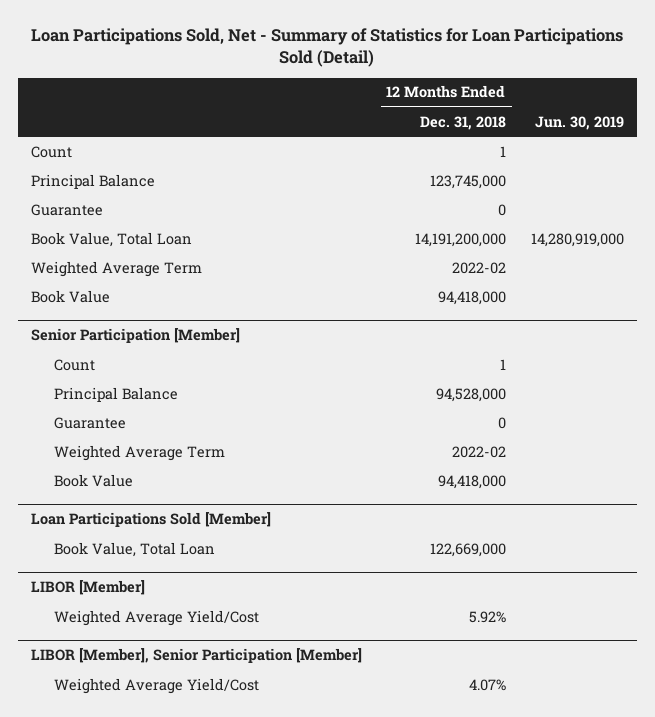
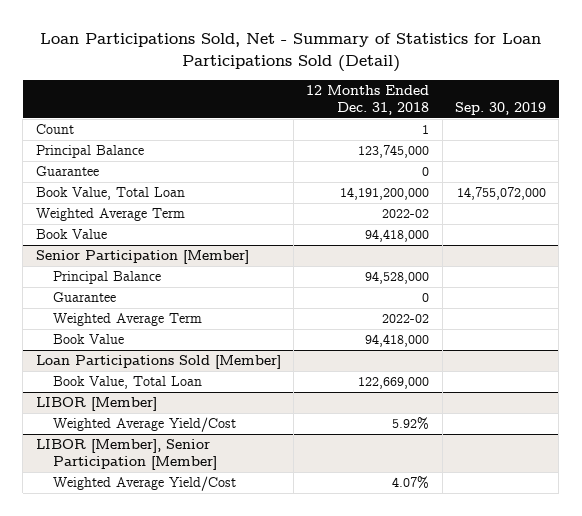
- | 12 Months Ended Dec. 31, 2018 | Jun. 30, 2019
+ | 12 Months Ended Dec. 31, 2018 | Sep. 30, 2019
@ Senior Participation [Member]
- Count | 1 |

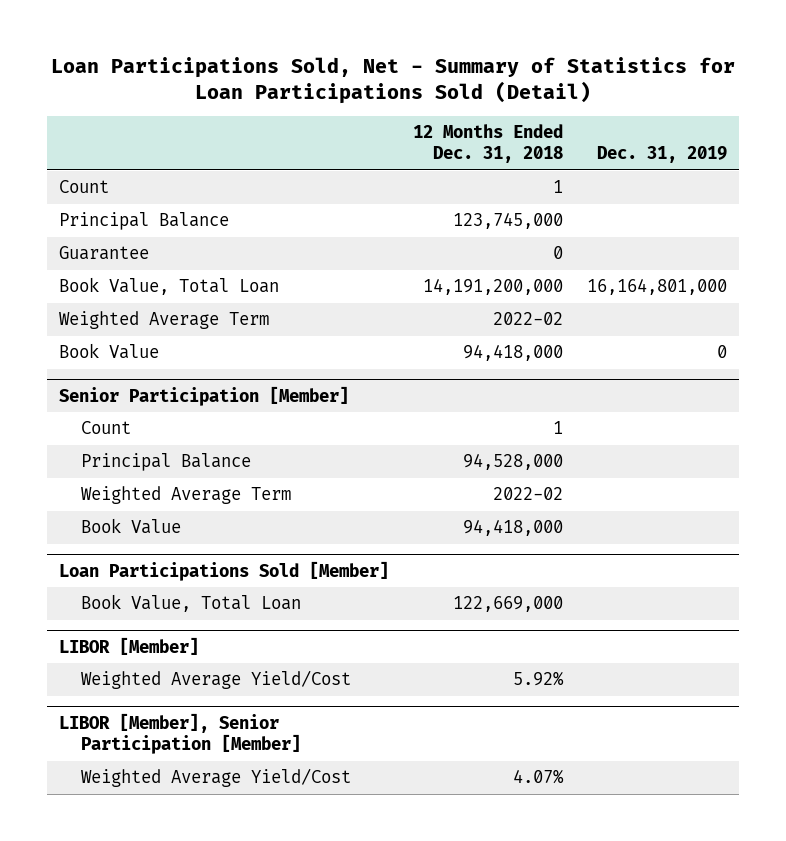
- | 12 Months Ended Dec. 31, 2018 | Sep. 30, 2019
+ | 12 Months Ended Dec. 31, 2018 | Dec. 31, 2019
@ Senior Participation [Member]
+ Count | 1 |
- Guarantee | 0 |

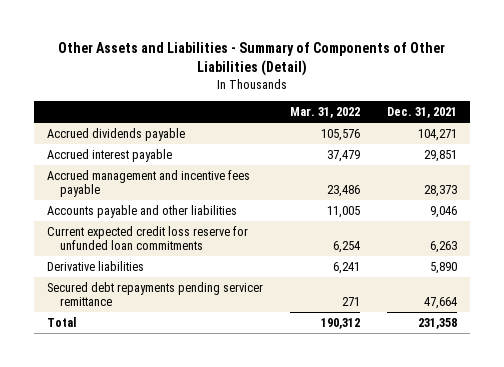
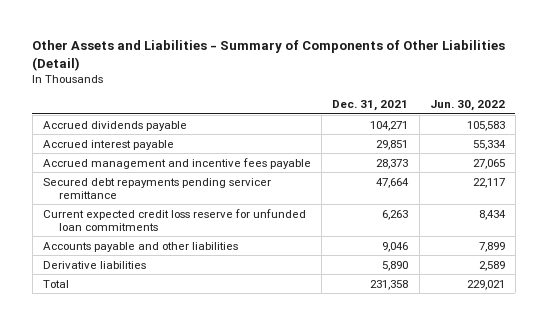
- | Mar. 31, 2022 | Dec. 31, 2021
+ | Dec. 31, 2021 | Jun. 30, 2022
moved up: Secured debt repayments pending servicer remittance | 47,664 | 22,117
moved down: Accounts payable and other liabilities | 9,046 | 7,899

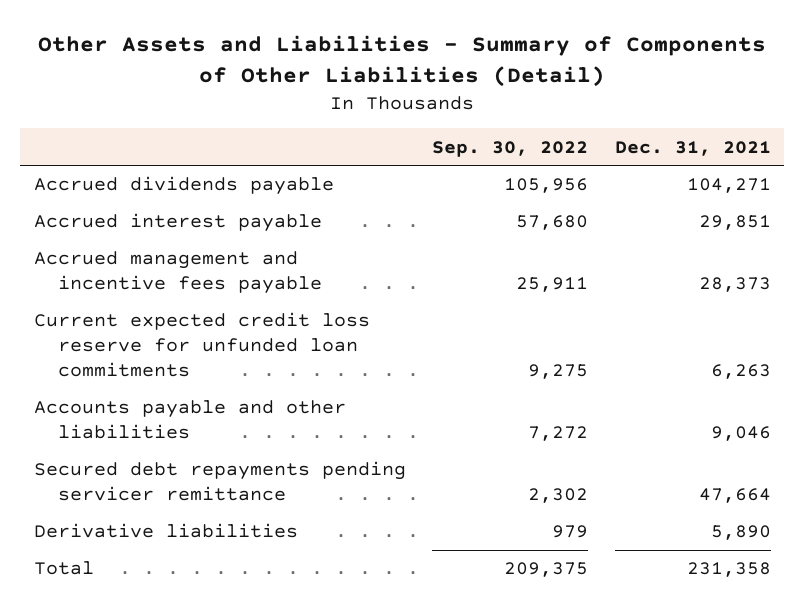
- | Dec. 31, 2021 | Jun. 30, 2022
+ | Sep. 30, 2022 | Dec. 31, 2021
moved down: Secured debt repayments pending servicer remittance | 2,302 | 47,664

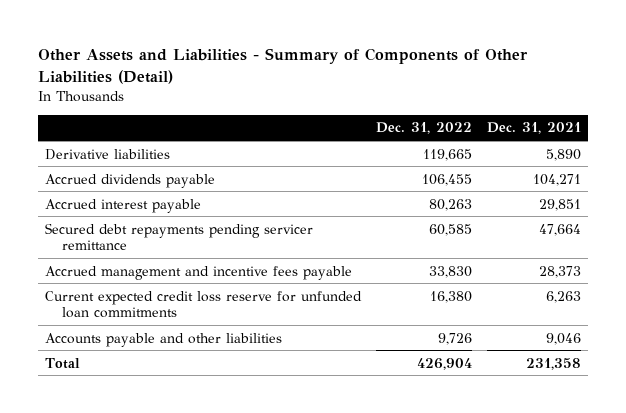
- | Sep. 30, 2022 | Dec. 31, 2021
+ | Dec. 31, 2022 | Dec. 31, 2021
moved up: Derivative liabilities | 119,665 | 5,890
moved up: Secured debt repayments pending servicer remittance | 60,585 | 47,664

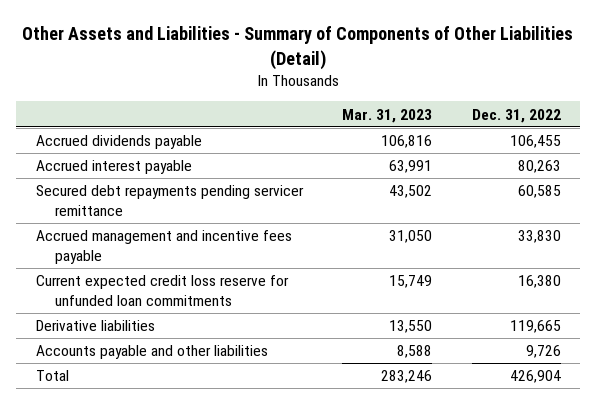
- | Dec. 31, 2022 | Dec. 31, 2021
+ | Mar. 31, 2023 | Dec. 31, 2022
moved down: Derivative liabilities | 13,550 | 119,665

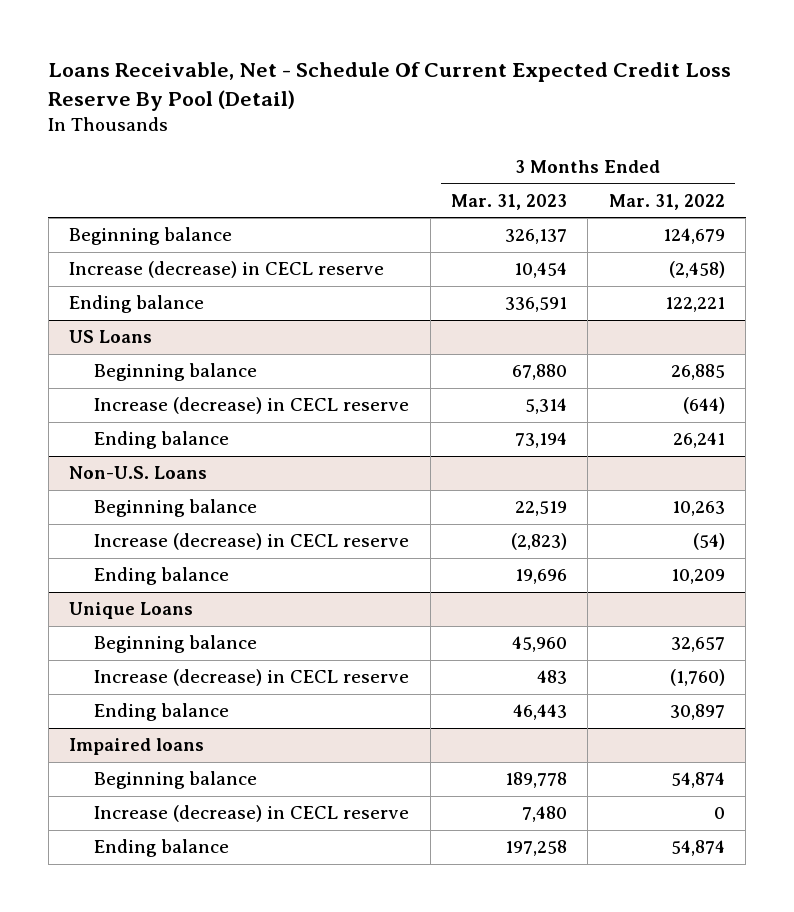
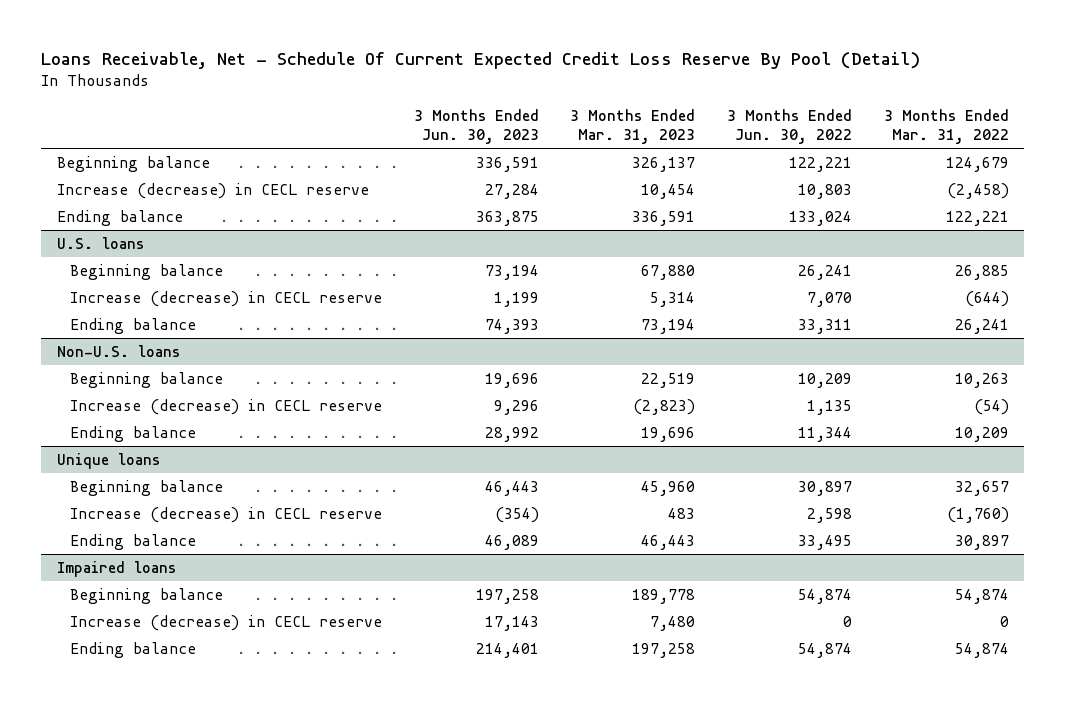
- | 3 Months Ended Mar. 31, 2023 | 3 Months Ended Mar. 31, 2022
+ | 3 Months Ended Jun. 30, 2023 | 3 Months Ended Mar. 31, 2023 | 3 Months Ended Jun. 30, 2022 | 3 Months Ended Mar. 31, 2022
- US Loans
+ U.S. loans
- Non-U.S. Loans
+ Non-U.S. loans
- Unique Loans
+ Unique loans

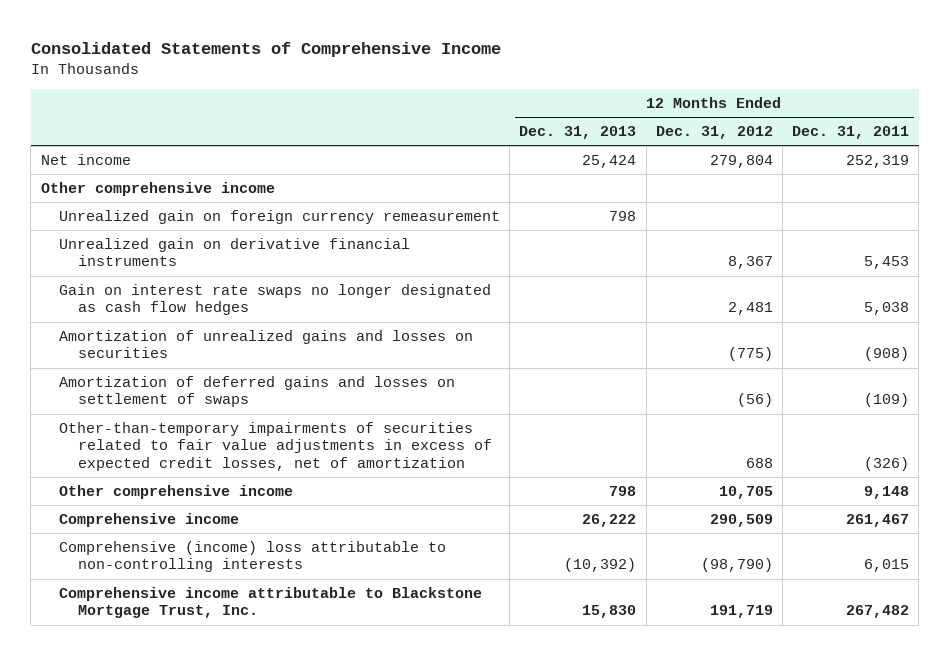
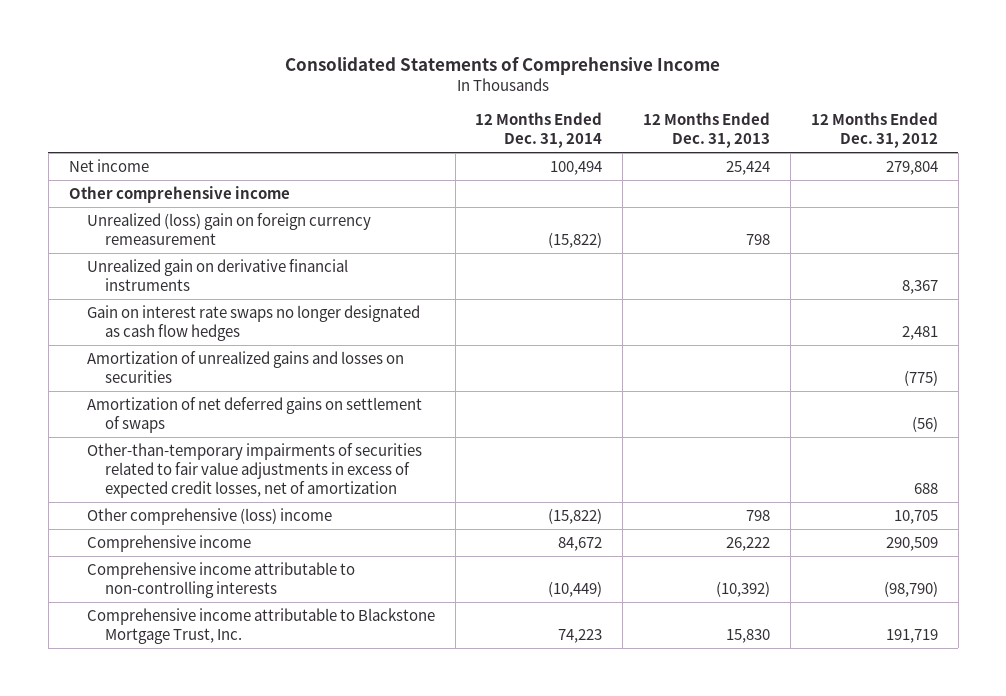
- | 12 Months Ended Dec. 31, 2013 | 12 Months Ended Dec. 31, 2012 | 12 Months Ended Dec. 31, 2011
+ | 12 Months Ended Dec. 31, 2014 | 12 Months Ended Dec. 31, 2013 | 12 Months Ended Dec. 31, 2012
- Unrealized gain on foreign currency remeasurement | 798 | |
+ Unrealized (loss) gain on foreign currency remeasurement | (15,822) | 798 |
- Amortization of deferred gains and losses on settlement of swaps | | (56) | (109)
+ Amortization of net deferred gains on settlement of swaps | | | (56)
- Other comprehensive income | 798 | 10,705 | 9,148
+ Other comprehensive (loss) income | (15,822) | 798 | 10,705
- Comprehensive (income) loss attributable to non-controlling interests | (10,392) | (98,790) | 6,015
+ Comprehensive income attributable to non-controlling interests | (10,449) | (10,392) | (98,790)

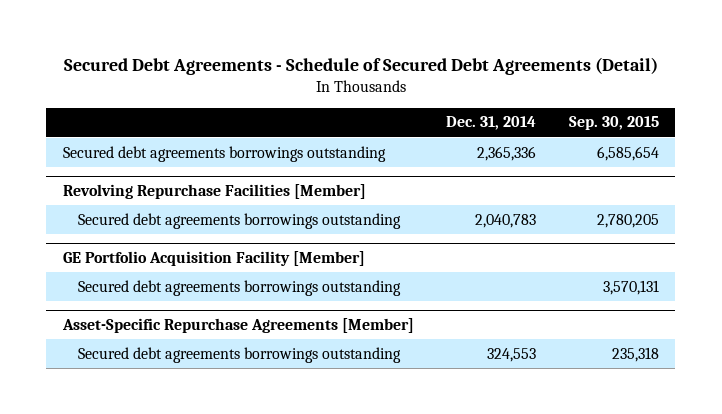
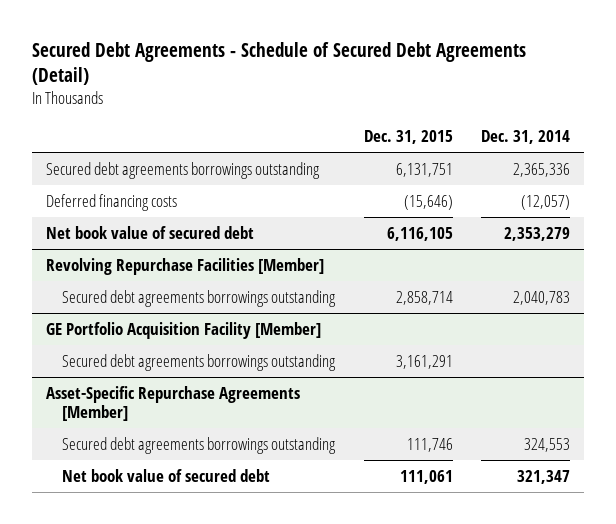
- | Dec. 31, 2014 | Sep. 30, 2015
+ | Dec. 31, 2015 | Dec. 31, 2014
+ Deferred financing costs | (15,646) | (12,057)
+ Net book value of secured debt | 6,116,105 | 2,353,279
@ Asset-Specific Repurchase Agreements [Member]
+ Net book value of secured debt | 111,061 | 321,347

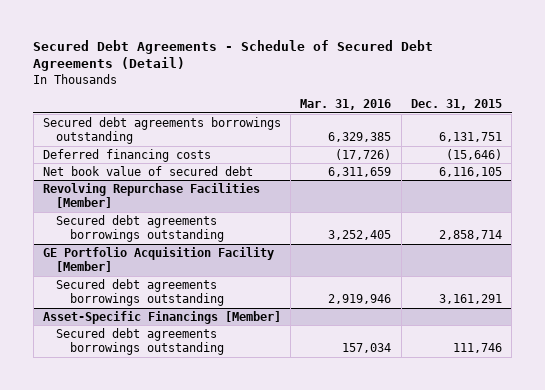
- | Dec. 31, 2015 | Dec. 31, 2014
+ | Mar. 31, 2016 | Dec. 31, 2015
- Asset-Specific Repurchase Agreements [Member]
+ Asset-Specific Financings [Member]
- Net book value of secured debt | 111,061 | 321,347

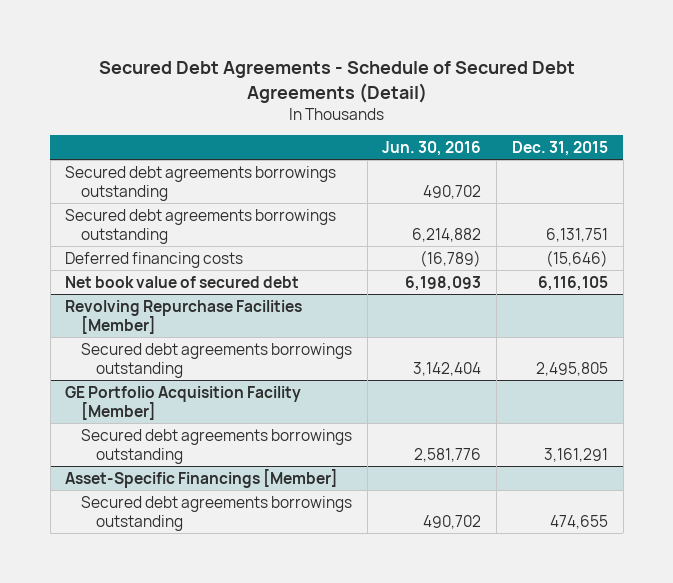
- | Mar. 31, 2016 | Dec. 31, 2015
+ | Jun. 30, 2016 | Dec. 31, 2015
+ Secured debt agreements borrowings outstanding | 490,702 |
@ Revolving Repurchase Facilities [Member]
- Secured debt agreements borrowings outstanding | 3,252,405 | 2,858,714
+ Secured debt agreements borrowings outstanding | 3,142,404 | 2,495,805
@ Asset-Specific Financings [Member]
- Secured debt agreements borrowings outstanding | 157,034 | 111,746
+ Secured debt agreements borrowings outstanding | 490,702 | 474,655

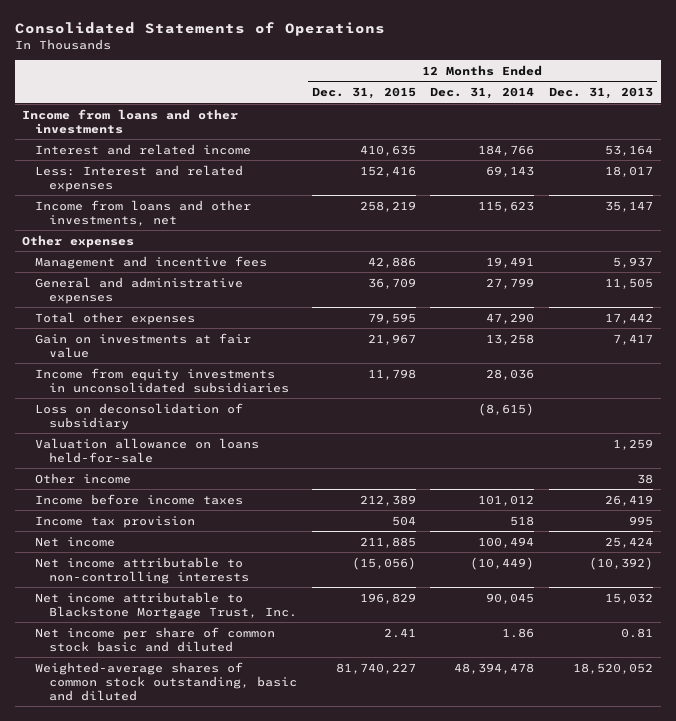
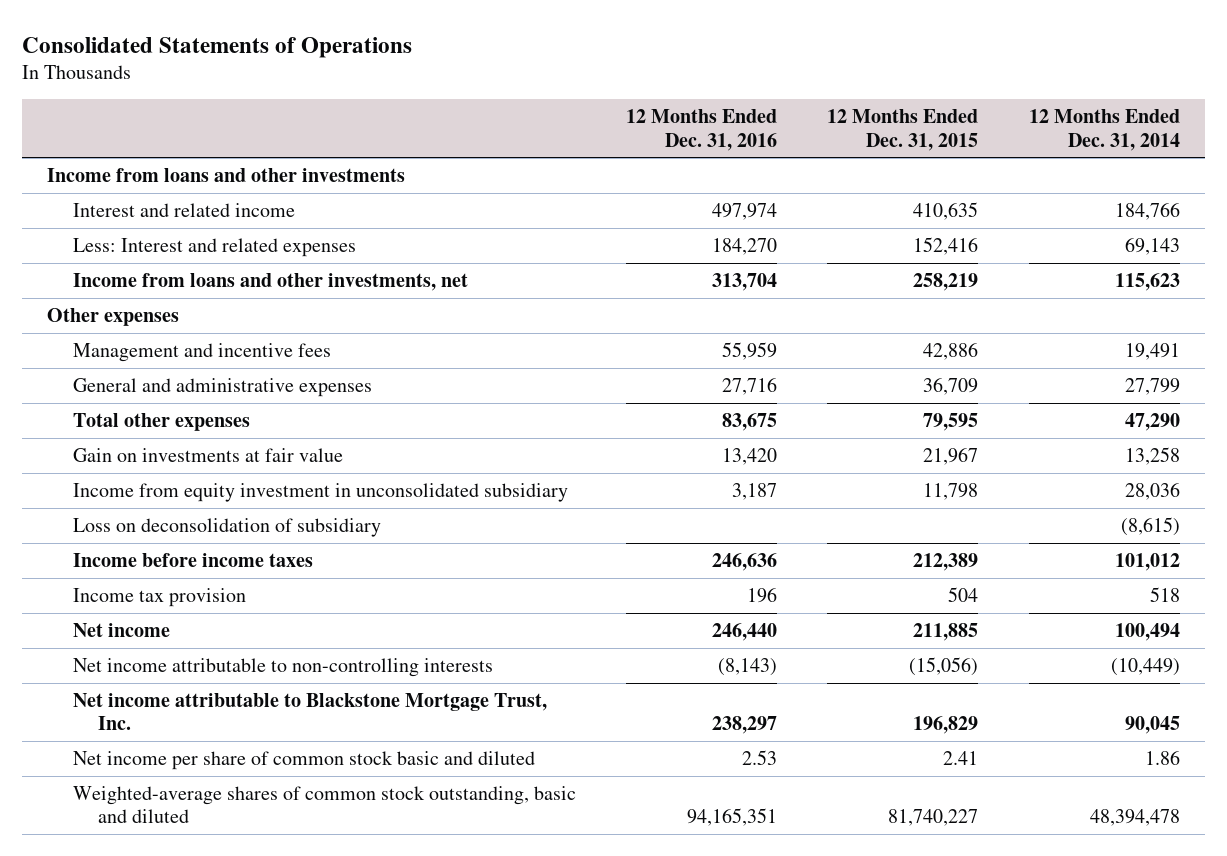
- | 12 Months Ended Dec. 31, 2015 | 12 Months Ended Dec. 31, 2014 | 12 Months Ended Dec. 31, 2013
+ | 12 Months Ended Dec. 31, 2016 | 12 Months Ended Dec. 31, 2015 | 12 Months Ended Dec. 31, 2014
- Income from equity investments in unconsolidated subsidiaries | 11,798 | 28,036 |
+ Income from equity investment in unconsolidated subsidiary | 3,187 | 11,798 | 28,036
- Valuation allowance on loans held-for-sale | | | 1,259
- Other income | | | 38

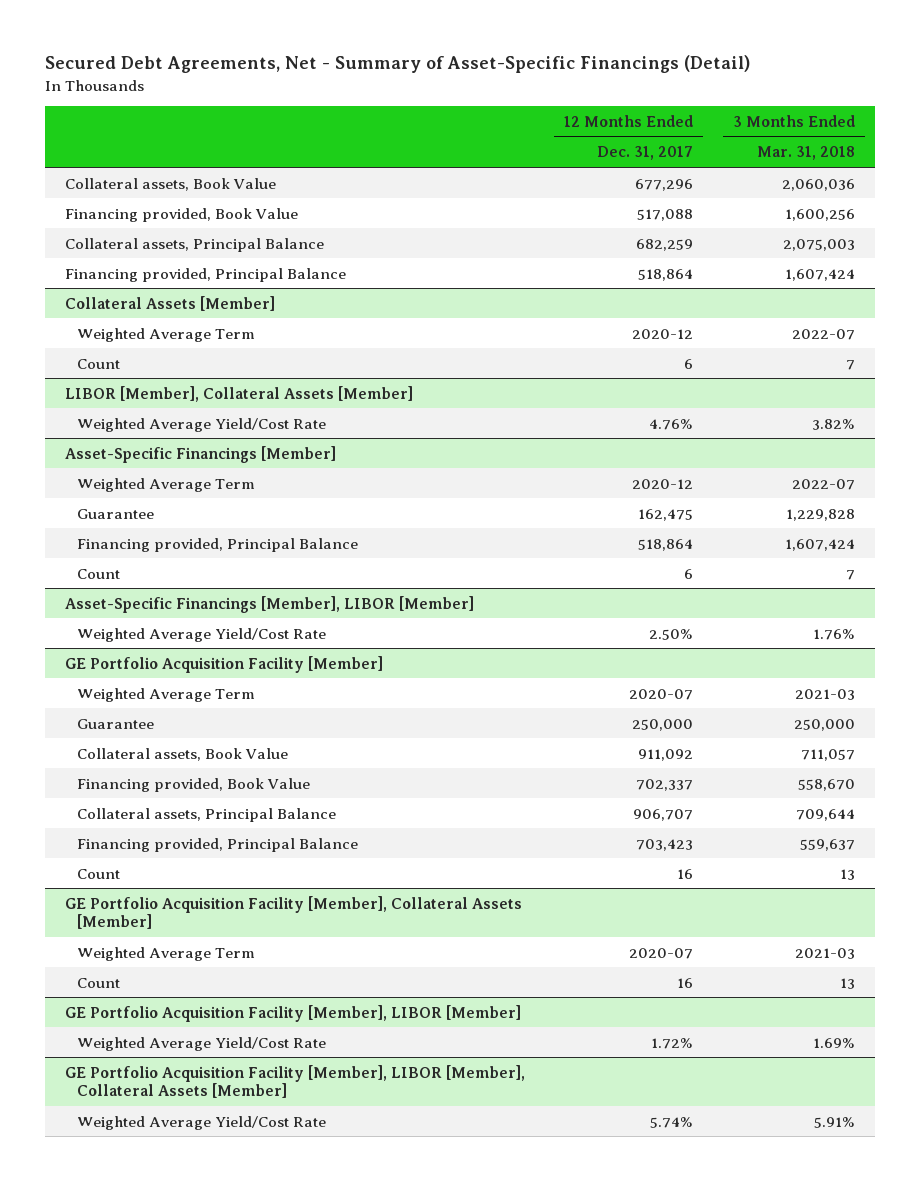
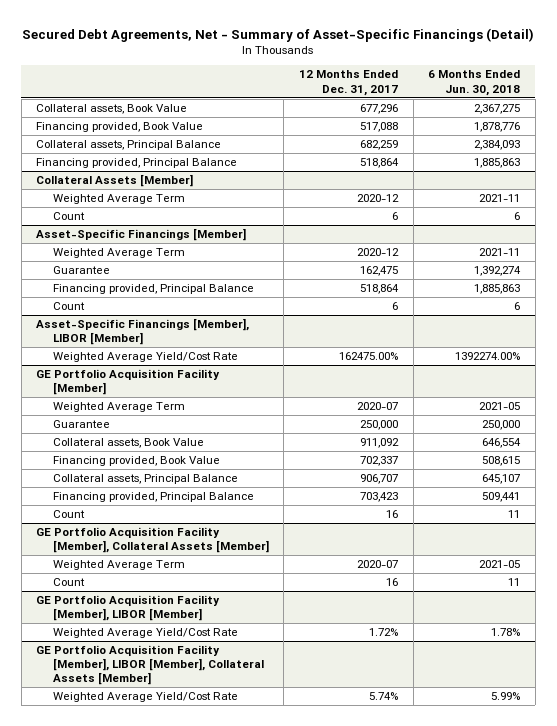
- | 12 Months Ended Dec. 31, 2017 | 3 Months Ended Mar. 31, 2018
+ | 12 Months Ended Dec. 31, 2017 | 6 Months Ended Jun. 30, 2018
- LIBOR [Member], Collateral Assets [Member]
- Weighted Average Yield/Cost Rate | 4.76% | 3.82%
@ Asset-Specific Financings [Member], LIBOR [Member]
- Weighted Average Yield/Cost Rate | 2.50% | 1.76%
+ Weighted Average Yield/Cost Rate | 162475.00% | 1392274.00%

